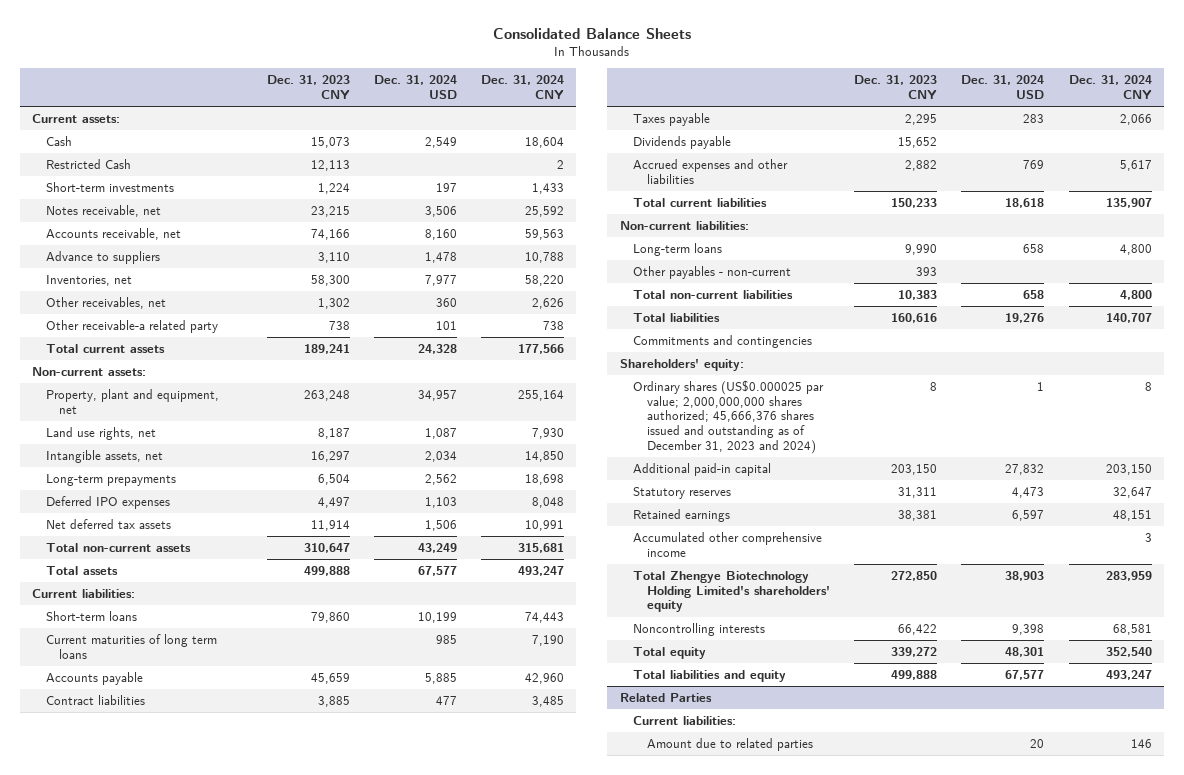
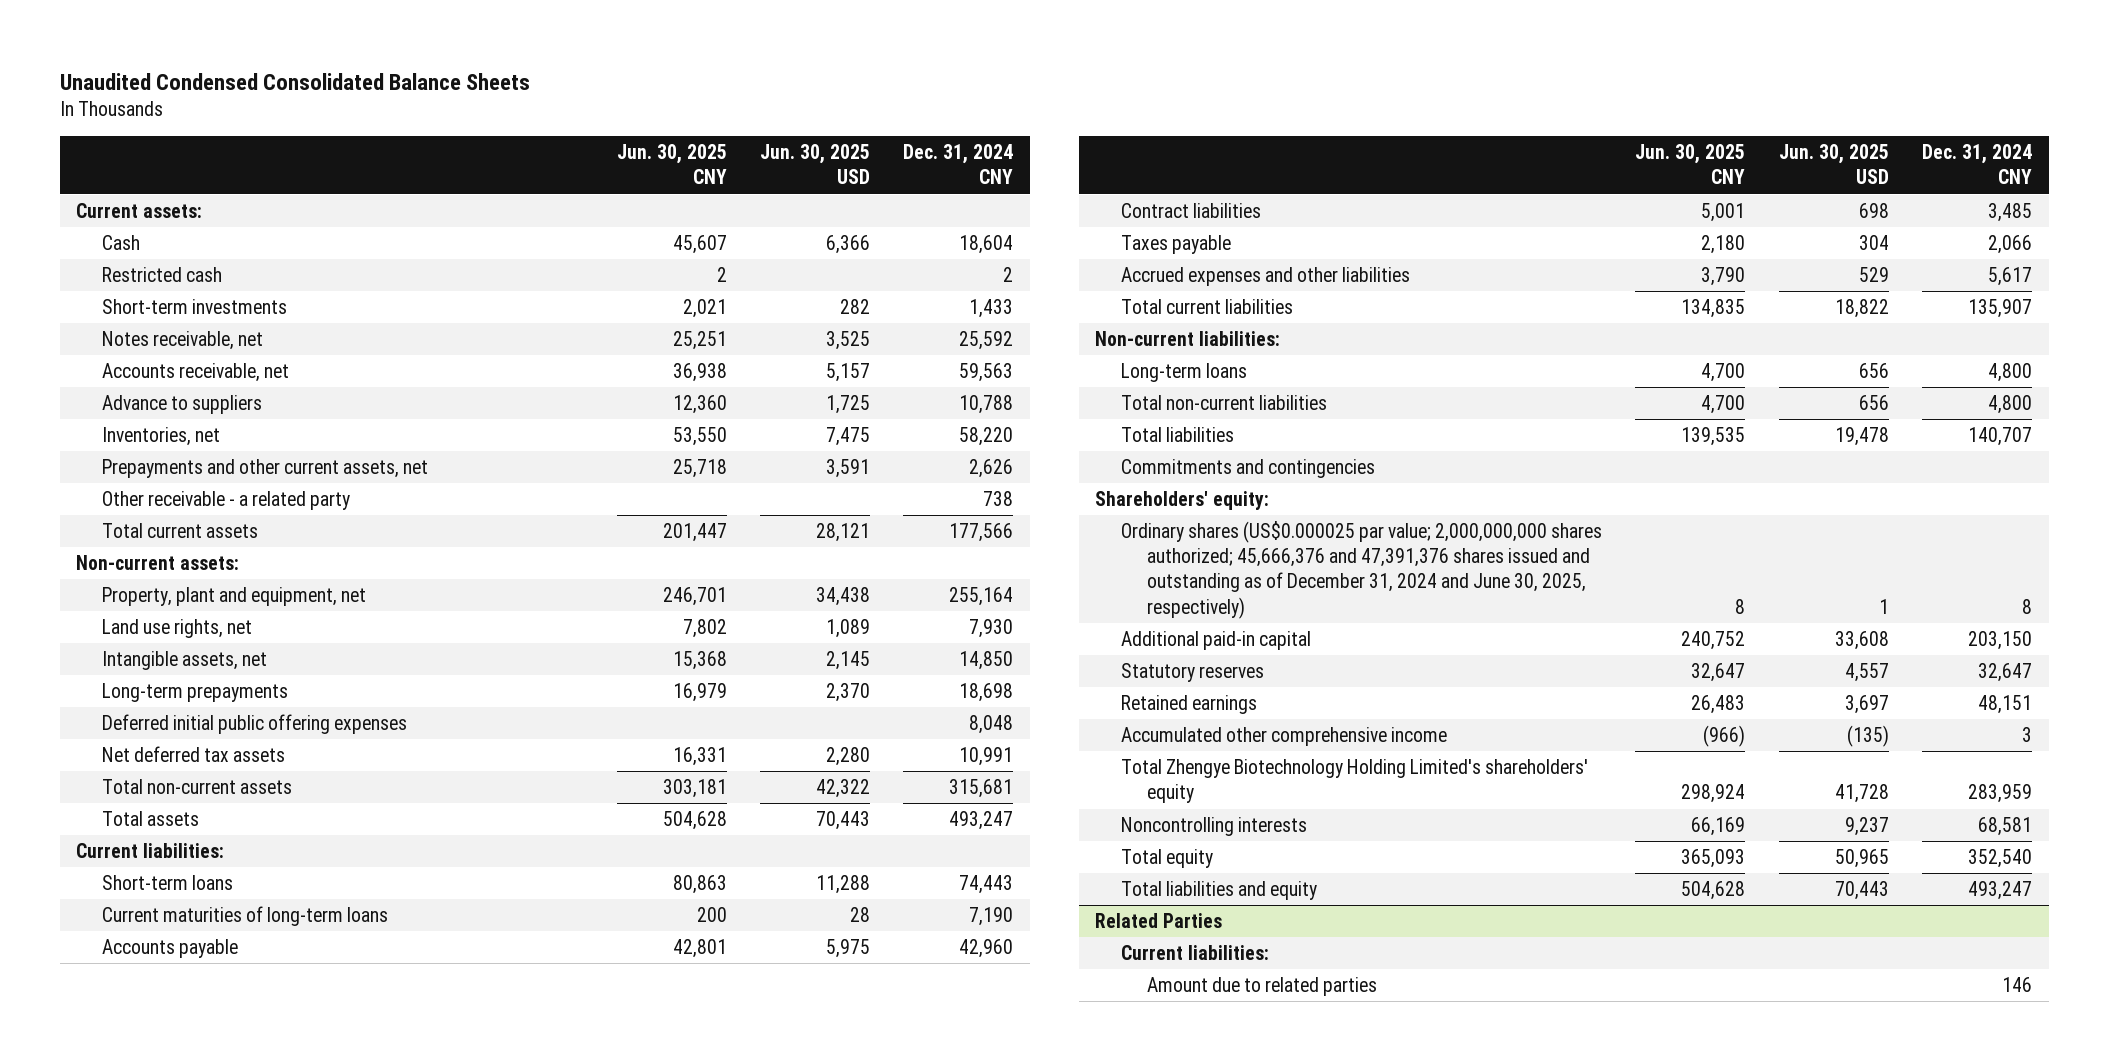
- Consolidated Balance Sheets
+ Unaudited Condensed Consolidated Balance Sheets
- | Dec. 31, 2023 CNY | Dec. 31, 2024 USD | Dec. 31, 2024 CNY
+ | Jun. 30, 2025 CNY | Jun. 30, 2025 USD | Dec. 31, 2024 CNY
- Restricted Cash | 12,113 | | 2
+ Restricted cash | 2 | | 2
- Other receivables, net | 1,302 | 360 | 2,626
- Other receivable-a related party | 738 | 101 | 738
+ Prepayments and other current assets, net | 25,718 | 3,591 | 2,626
+ Other receivable - a related party | | | 738
- Deferred IPO expenses | 4,497 | 1,103 | 8,048
+ Deferred initial public offering expenses | | | 8,048
- Current maturities of long term loans | | 985 | 7,190
+ Current maturities of long-term loans | 200 | 28 | 7,190
- Dividends payable | 15,652 | |
- Other payables - non-current | 393 | |
- Ordinary shares (US$0.000025 par value; 2,000,000,000 shares authorized; 45,666,376 shares issued and outstanding as of December 31, 2023 and 2024) | 8 | 1 | 8
+ Ordinary shares (US$0.000025 par value; 2,000,000,000 shares authorized; 45,666,376 and 47,391,376 shares issued and outstanding as of December 31, 2024 and June 30, 2025, respectively) | 8 | 1 | 8

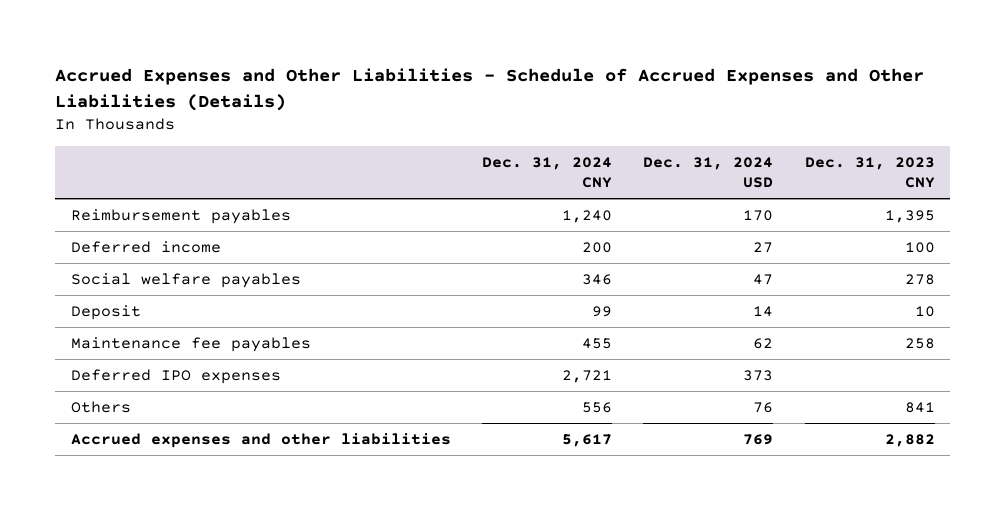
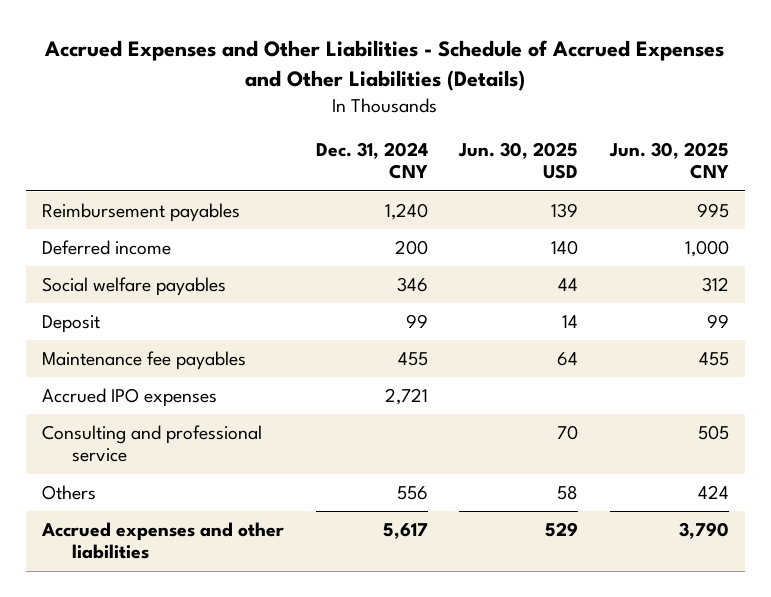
- | Dec. 31, 2024 CNY | Dec. 31, 2024 USD | Dec. 31, 2023 CNY
+ | Dec. 31, 2024 CNY | Jun. 30, 2025 USD | Jun. 30, 2025 CNY
- Deferred IPO expenses | 2,721 | 373 |
+ Accrued IPO expenses | 2,721 | |
+ Consulting and professional service | | 70 | 505

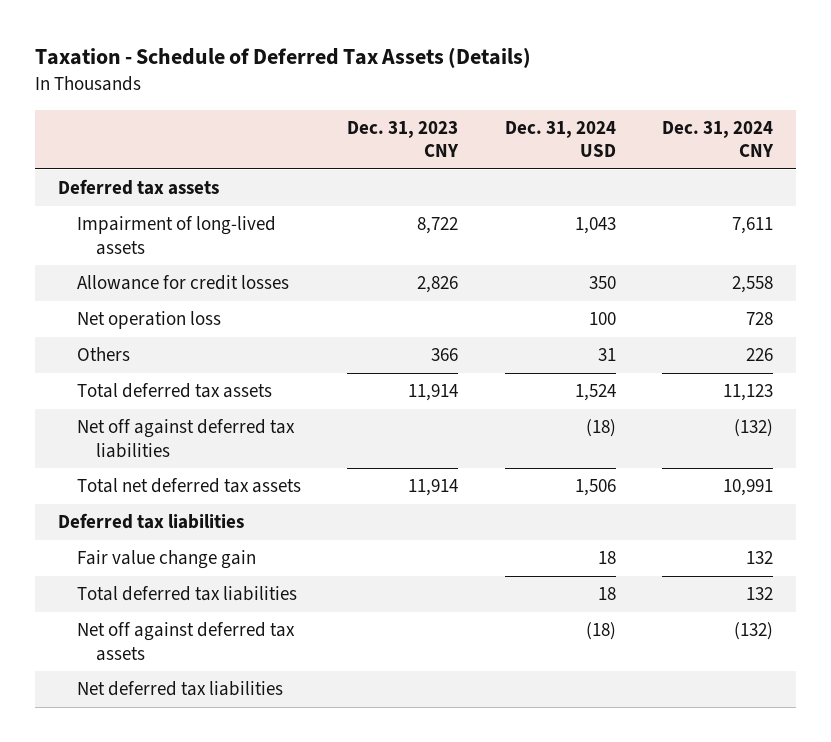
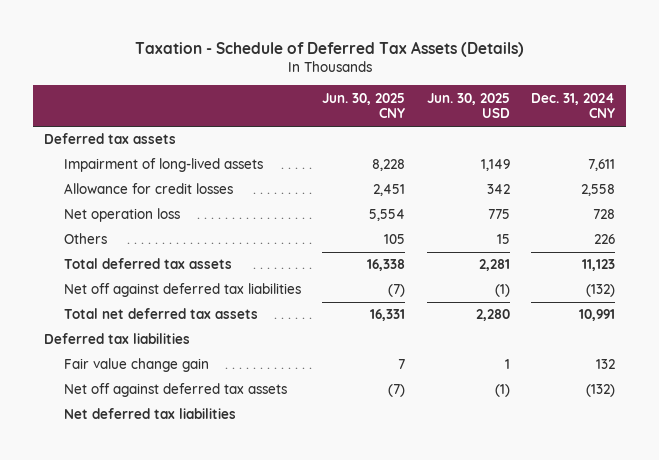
- | Dec. 31, 2023 CNY | Dec. 31, 2024 USD | Dec. 31, 2024 CNY
+ | Jun. 30, 2025 CNY | Jun. 30, 2025 USD | Dec. 31, 2024 CNY
- Total deferred tax liabilities | | 18 | 132

